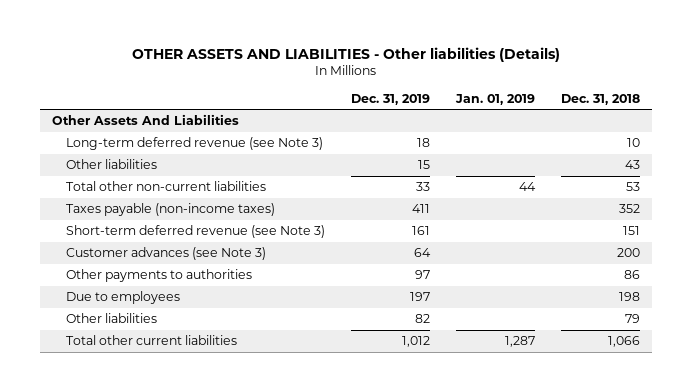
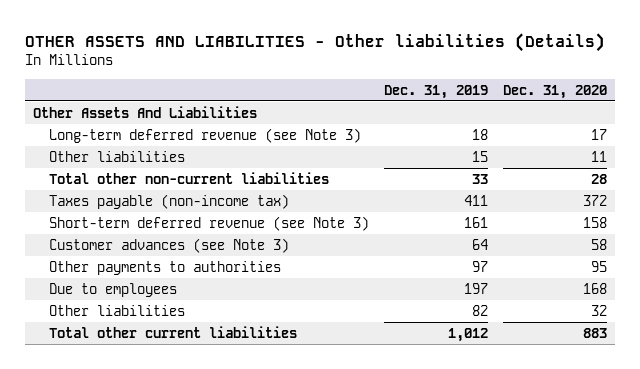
- | Dec. 31, 2019 | Jan. 01, 2019 | Dec. 31, 2018
+ | Dec. 31, 2019 | Dec. 31, 2020
- Taxes payable (non-income taxes) | 411 | | 352
+ Taxes payable (non-income tax) | 411 | 372

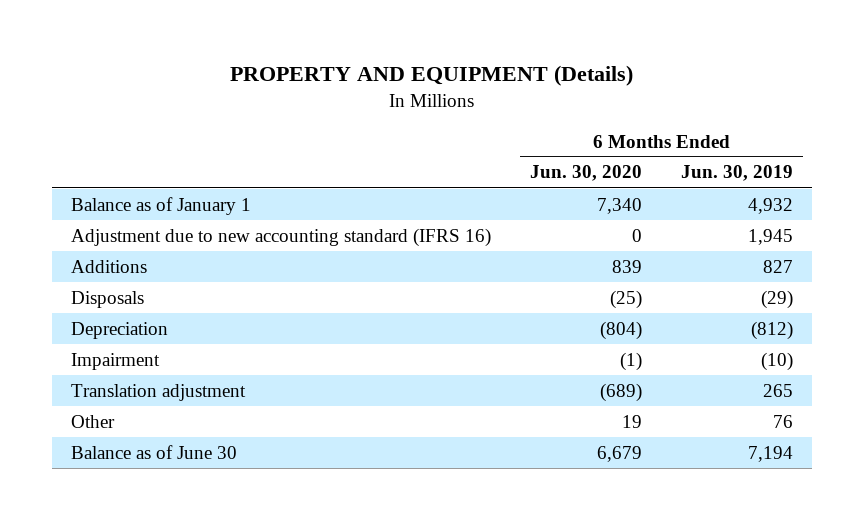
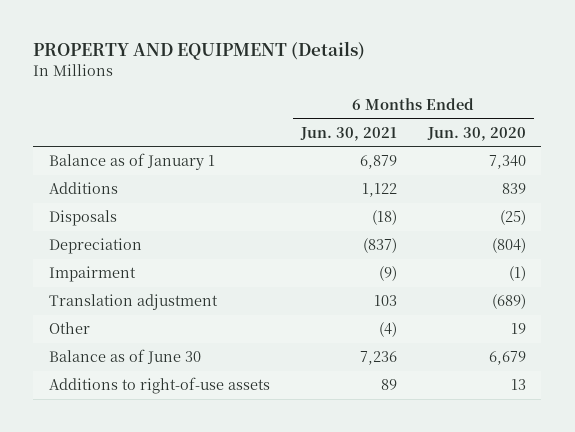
- | 6 Months Ended Jun. 30, 2020 | 6 Months Ended Jun. 30, 2019
+ | 6 Months Ended Jun. 30, 2021 | 6 Months Ended Jun. 30, 2020
- Adjustment due to new accounting standard (IFRS 16) | 0 | 1,945
+ Additions to right-of-use assets | 89 | 13

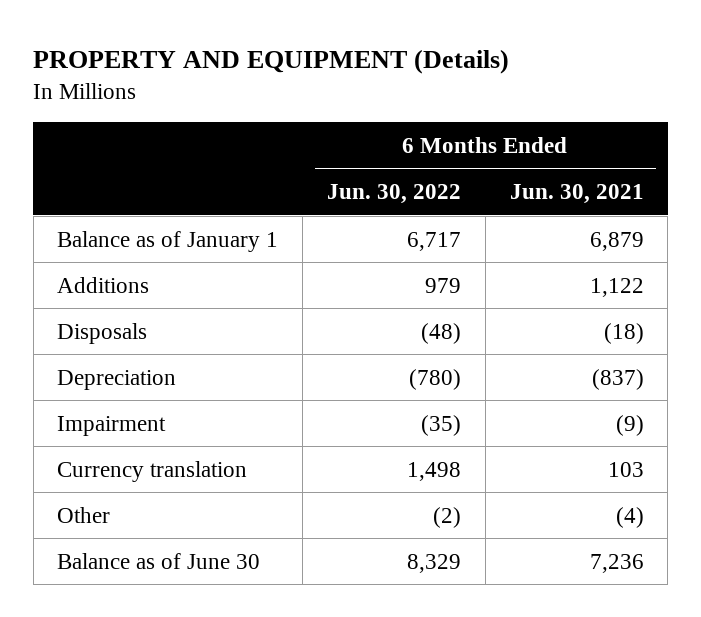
- | 6 Months Ended Jun. 30, 2021 | 6 Months Ended Jun. 30, 2020
+ | 6 Months Ended Jun. 30, 2022 | 6 Months Ended Jun. 30, 2021
- Translation adjustment | 103 | (689)
+ Currency translation | 1,498 | 103
- Additions to right-of-use assets | 89 | 13

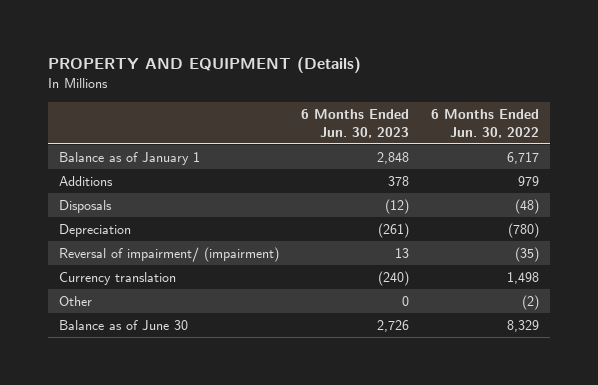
- | 6 Months Ended Jun. 30, 2022 | 6 Months Ended Jun. 30, 2021
+ | 6 Months Ended Jun. 30, 2023 | 6 Months Ended Jun. 30, 2022
- Impairment | (35) | (9)
+ Reversal of impairment/ (impairment) | 13 | (35)

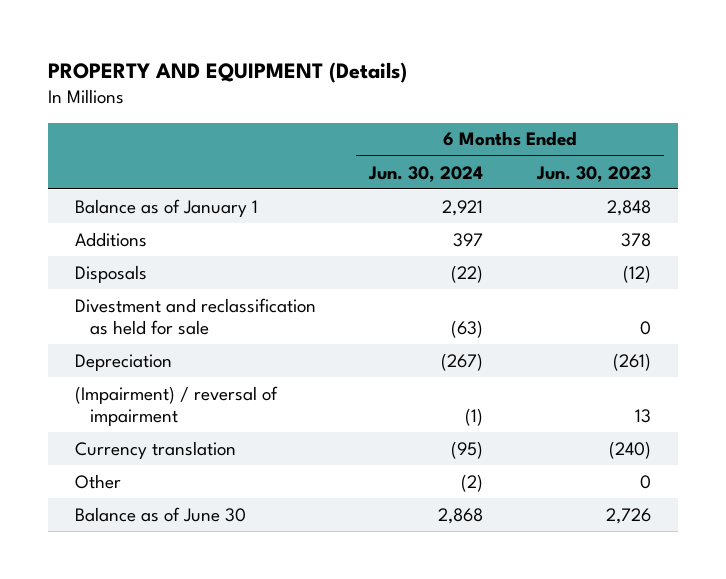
- | 6 Months Ended Jun. 30, 2023 | 6 Months Ended Jun. 30, 2022
+ | 6 Months Ended Jun. 30, 2024 | 6 Months Ended Jun. 30, 2023
+ Divestment and reclassification as held for sale | (63) | 0
- Reversal of impairment/ (impairment) | 13 | (35)
+ (Impairment) / reversal of impairment | (1) | 13

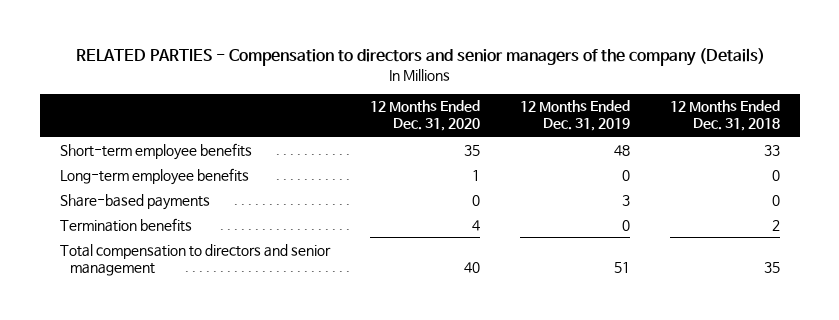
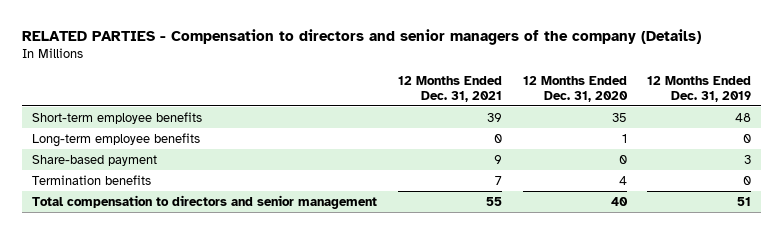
- | 12 Months Ended Dec. 31, 2020 | 12 Months Ended Dec. 31, 2019 | 12 Months Ended Dec. 31, 2018
+ | 12 Months Ended Dec. 31, 2021 | 12 Months Ended Dec. 31, 2020 | 12 Months Ended Dec. 31, 2019
- Share-based payments | 0 | 3 | 0
+ Share-based payment | 9 | 0 | 3

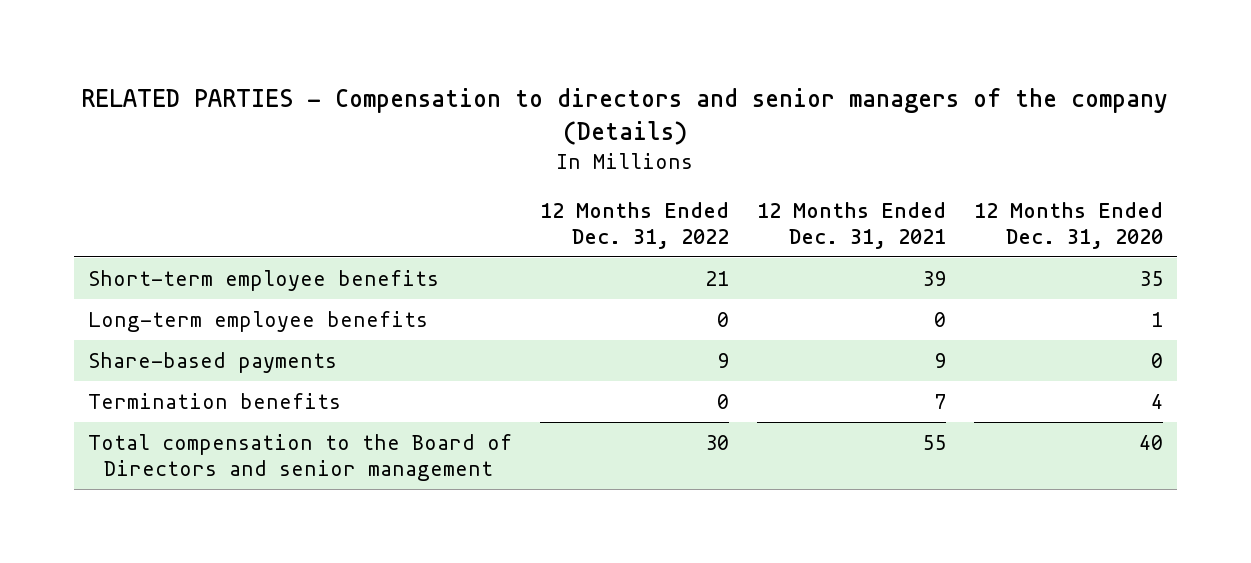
- | 12 Months Ended Dec. 31, 2021 | 12 Months Ended Dec. 31, 2020 | 12 Months Ended Dec. 31, 2019
+ | 12 Months Ended Dec. 31, 2022 | 12 Months Ended Dec. 31, 2021 | 12 Months Ended Dec. 31, 2020
- Share-based payment | 9 | 0 | 3
+ Share-based payments | 9 | 9 | 0
- Total compensation to directors and senior management | 55 | 40 | 51
+ Total compensation to the Board of Directors and senior management | 30 | 55 | 40

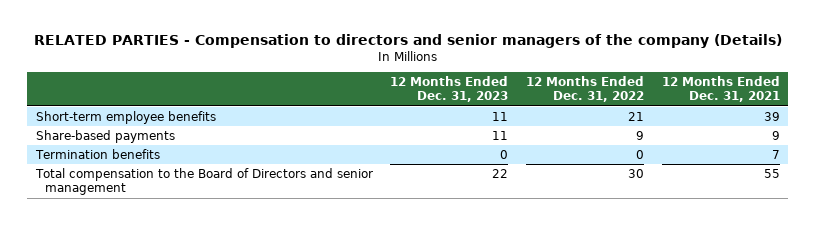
- | 12 Months Ended Dec. 31, 2022 | 12 Months Ended Dec. 31, 2021 | 12 Months Ended Dec. 31, 2020
+ | 12 Months Ended Dec. 31, 2023 | 12 Months Ended Dec. 31, 2022 | 12 Months Ended Dec. 31, 2021
- Long-term employee benefits | 0 | 0 | 1

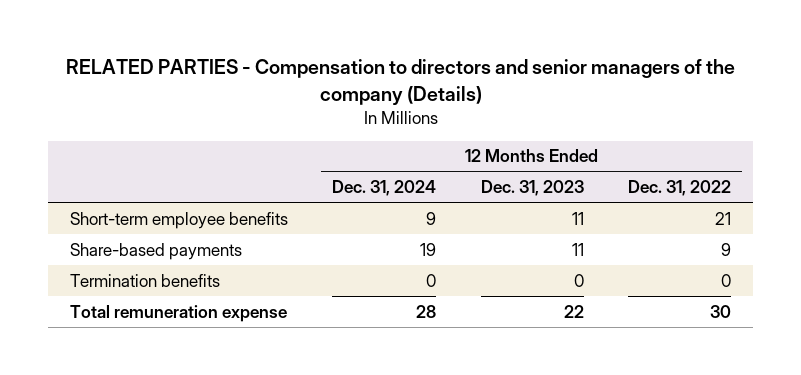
- | 12 Months Ended Dec. 31, 2023 | 12 Months Ended Dec. 31, 2022 | 12 Months Ended Dec. 31, 2021
+ | 12 Months Ended Dec. 31, 2024 | 12 Months Ended Dec. 31, 2023 | 12 Months Ended Dec. 31, 2022
- Total compensation to the Board of Directors and senior management | 22 | 30 | 55
+ Total remuneration expense | 28 | 22 | 30

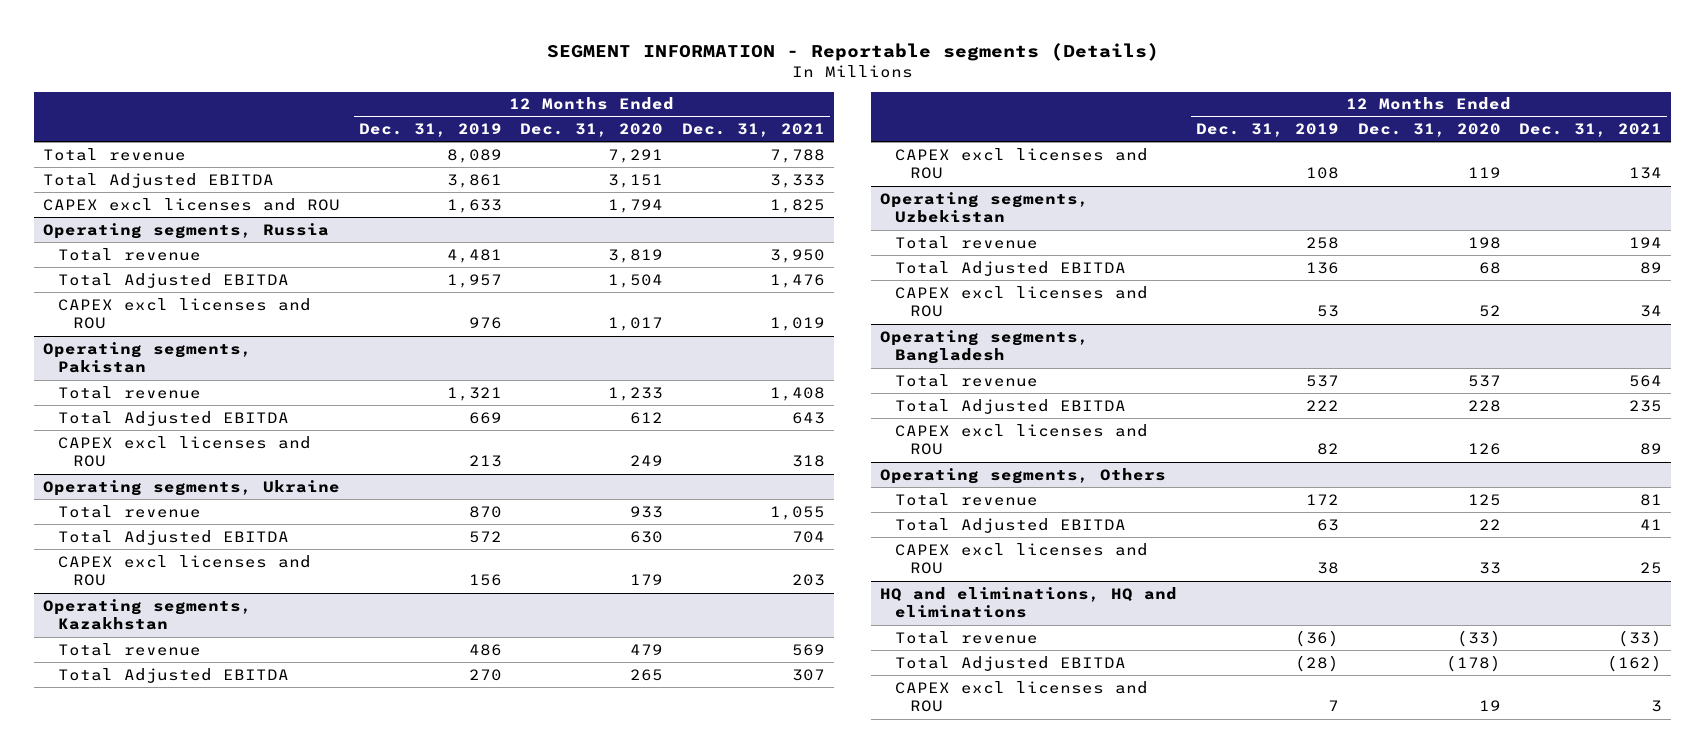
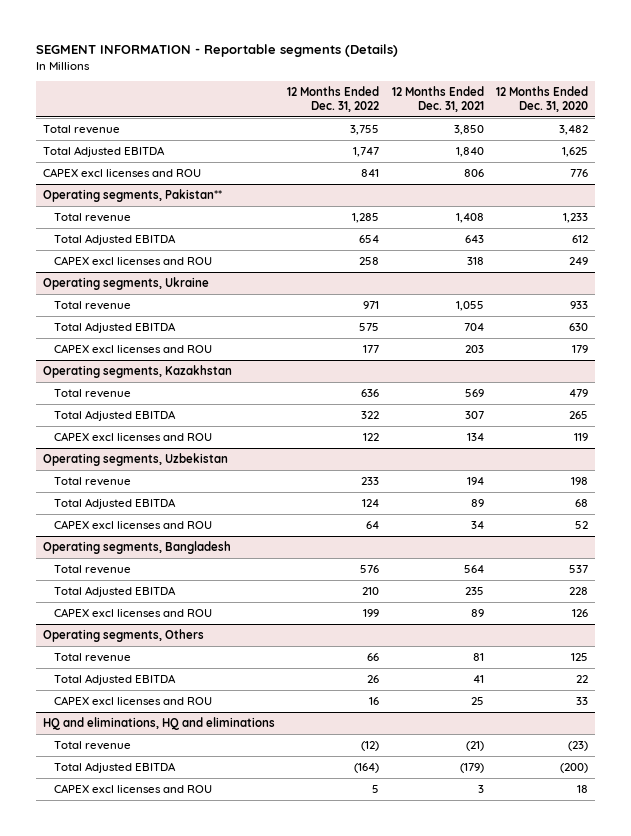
- | 12 Months Ended Dec. 31, 2019 | 12 Months Ended Dec. 31, 2020 | 12 Months Ended Dec. 31, 2021
+ | 12 Months Ended Dec. 31, 2022 | 12 Months Ended Dec. 31, 2021 | 12 Months Ended Dec. 31, 2020
- Total revenue | 8,089 | 7,291 | 7,788
- Total Adjusted EBITDA | 3,861 | 3,151 | 3,333
- CAPEX excl licenses and ROU | 1,633 | 1,794 | 1,825
- Operating segments, Russia
- Total revenue | 4,481 | 3,819 | 3,950
- Total Adjusted EBITDA | 1,957 | 1,504 | 1,476
- CAPEX excl licenses and ROU | 976 | 1,017 | 1,019
- Operating segments, Pakistan
+ Total revenue | 3,755 | 3,850 | 3,482
+ Total Adjusted EBITDA | 1,747 | 1,840 | 1,625
+ CAPEX excl licenses and ROU | 841 | 806 | 776
+ Operating segments, Pakistan**
@ HQ and eliminations, HQ and eliminations
- Total revenue | (36) | (33) | (33)
- Total Adjusted EBITDA | (28) | (178) | (162)
- CAPEX excl licenses and ROU | 7 | 19 | 3
+ Total revenue | (12) | (21) | (23)
+ Total Adjusted EBITDA | (164) | (179) | (200)
+ CAPEX excl licenses and ROU | 5 | 3 | 18

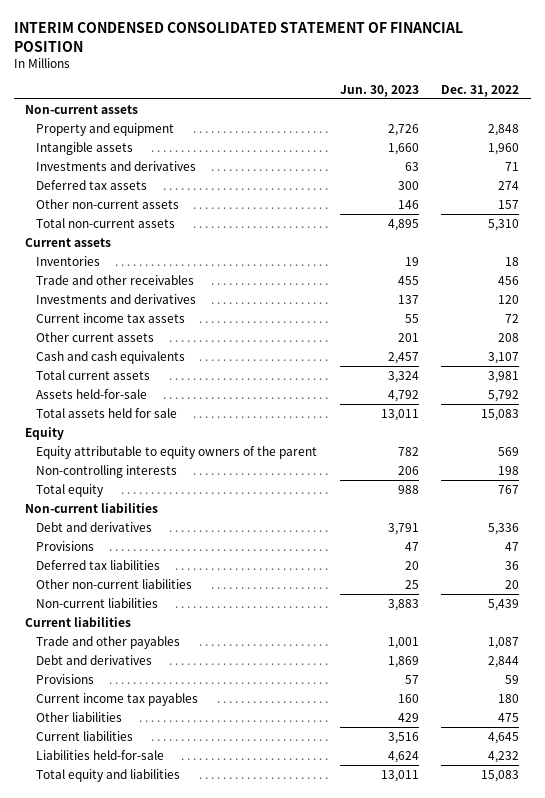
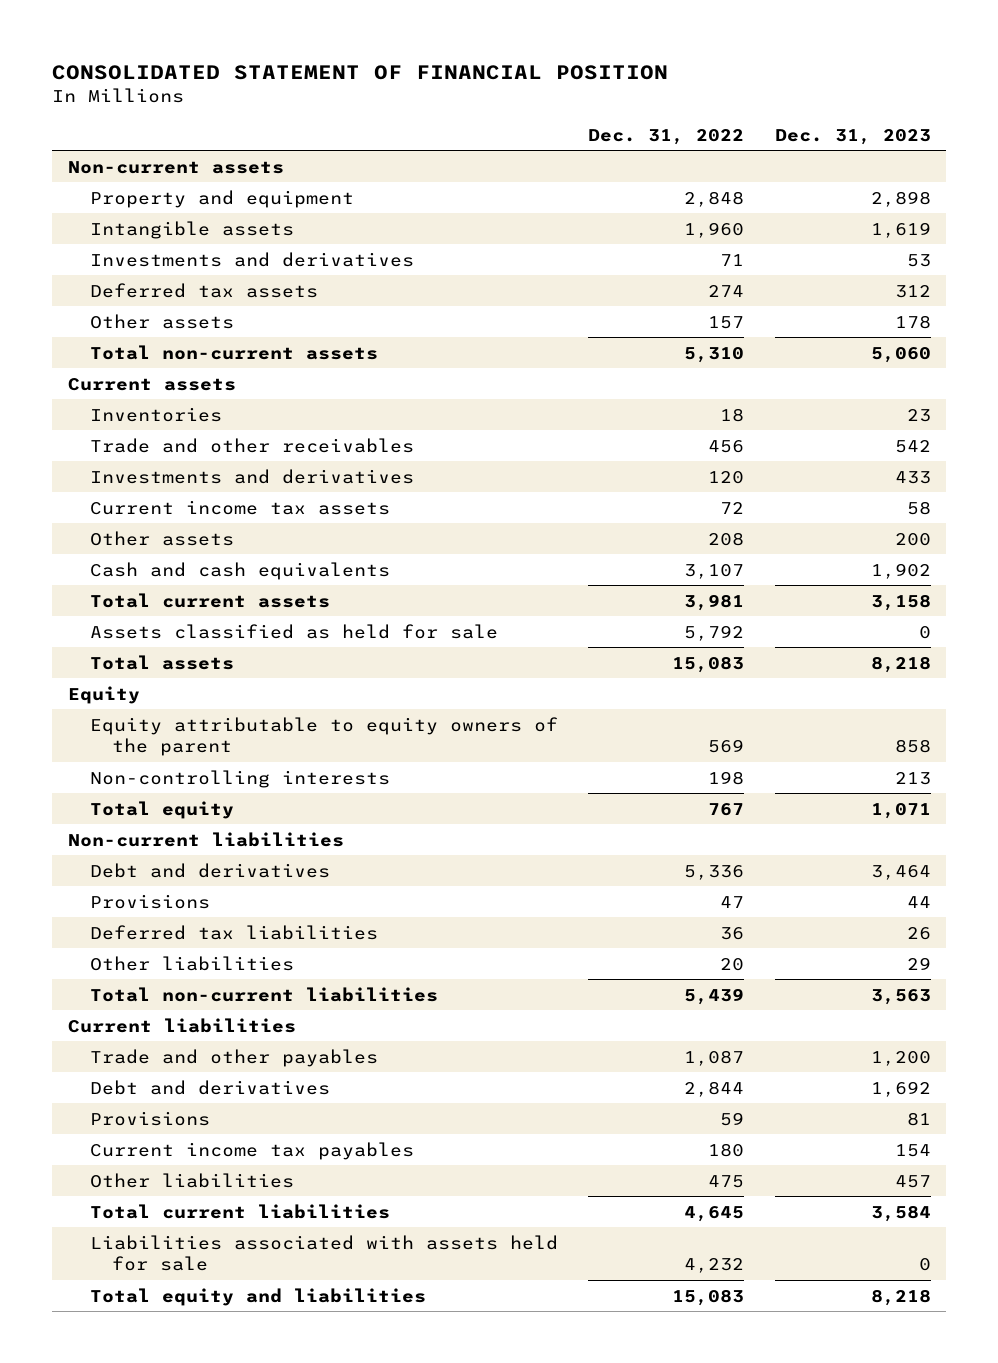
- INTERIM CONDENSED CONSOLIDATED STATEMENT OF FINANCIAL POSITION
+ CONSOLIDATED STATEMENT OF FINANCIAL POSITION
- | Jun. 30, 2023 | Dec. 31, 2022
+ | Dec. 31, 2022 | Dec. 31, 2023
- Other non-current assets | 146 | 157
+ Other assets | 157 | 178
- Other current assets | 201 | 208
+ Other assets | 208 | 200
- Assets held-for-sale | 4,792 | 5,792
- Total assets held for sale | 13,011 | 15,083
+ Assets classified as held for sale | 5,792 | 0
+ Total assets | 15,083 | 8,218
- Other non-current liabilities | 25 | 20
- Non-current liabilities | 3,883 | 5,439
+ Other liabilities | 20 | 29
+ Total non-current liabilities | 5,439 | 3,563
- Current liabilities | 3,516 | 4,645
- Liabilities held-for-sale | 4,624 | 4,232
+ Total current liabilities | 4,645 | 3,584
+ Liabilities associated with assets held for sale | 4,232 | 0

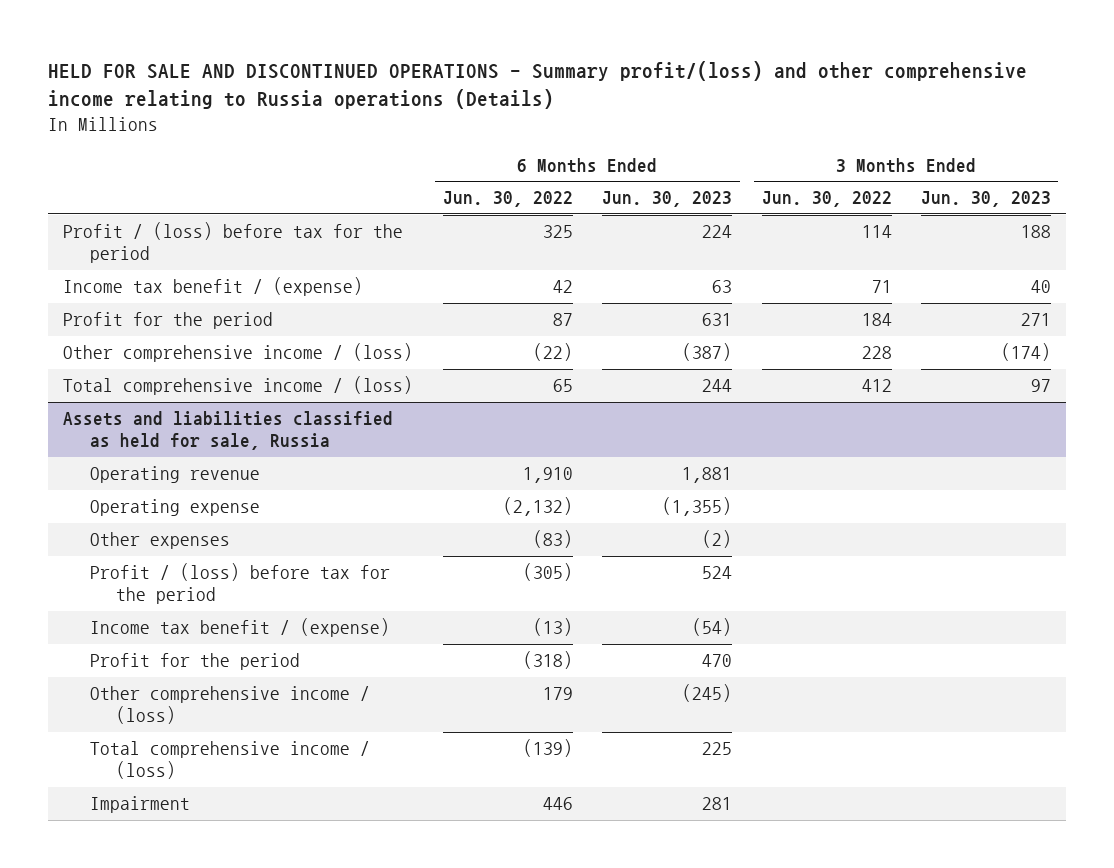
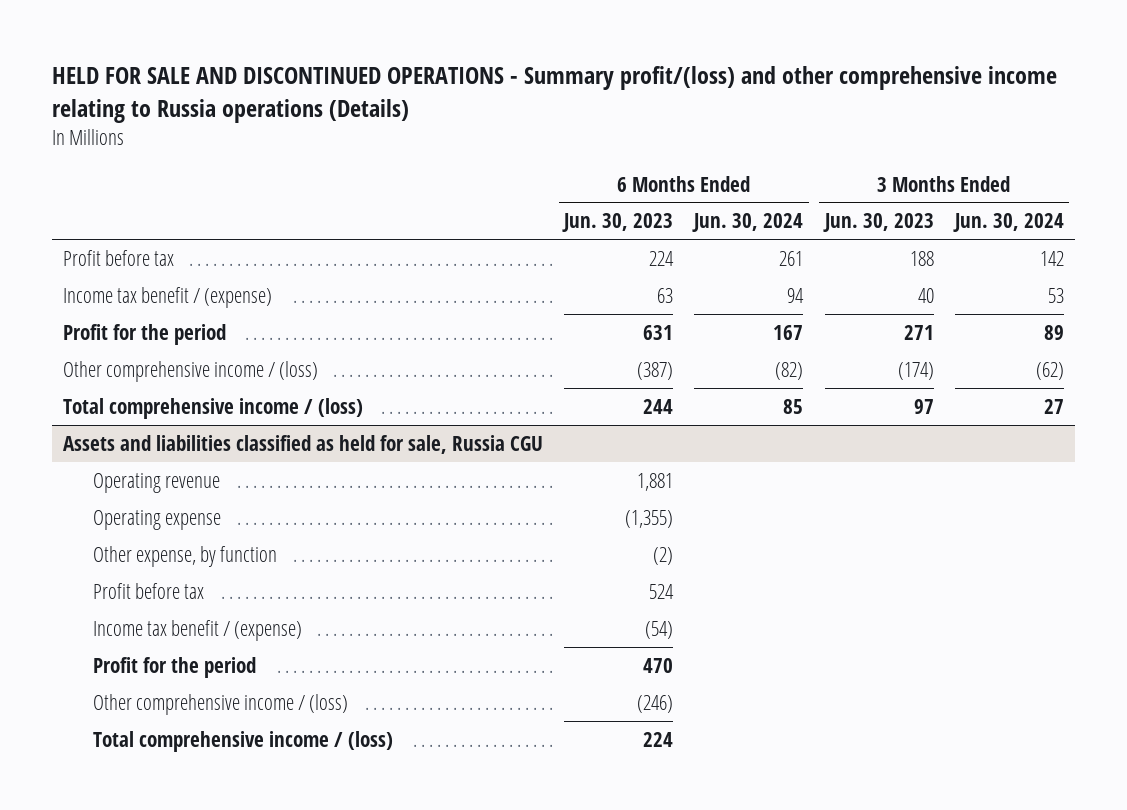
- | 6 Months Ended Jun. 30, 2022 | 6 Months Ended Jun. 30, 2023 | 3 Months Ended Jun. 30, 2022 | 3 Months Ended Jun. 30, 2023
+ | 6 Months Ended Jun. 30, 2023 | 6 Months Ended Jun. 30, 2024 | 3 Months Ended Jun. 30, 2023 | 3 Months Ended Jun. 30, 2024
- Profit / (loss) before tax for the period | 325 | 224 | 114 | 188
+ Profit before tax | 224 | 261 | 188 | 142
- Assets and liabilities classified as held for sale, Russia
+ Assets and liabilities classified as held for sale, Russia CGU
- Other expenses | (83) | (2) | |
- Profit / (loss) before tax for the period | (305) | 524 | |
+ Other expense, by function | (2) | | |
+ Profit before tax | 524 | | |
- Other comprehensive income / (loss) | 179 | (245) | |
- Total comprehensive income / (loss) | (139) | 225 | |
- Impairment | 446 | 281 | |
+ Other comprehensive income / (loss) | (246) | | |
+ Total comprehensive income / (loss) | 224 | | |

